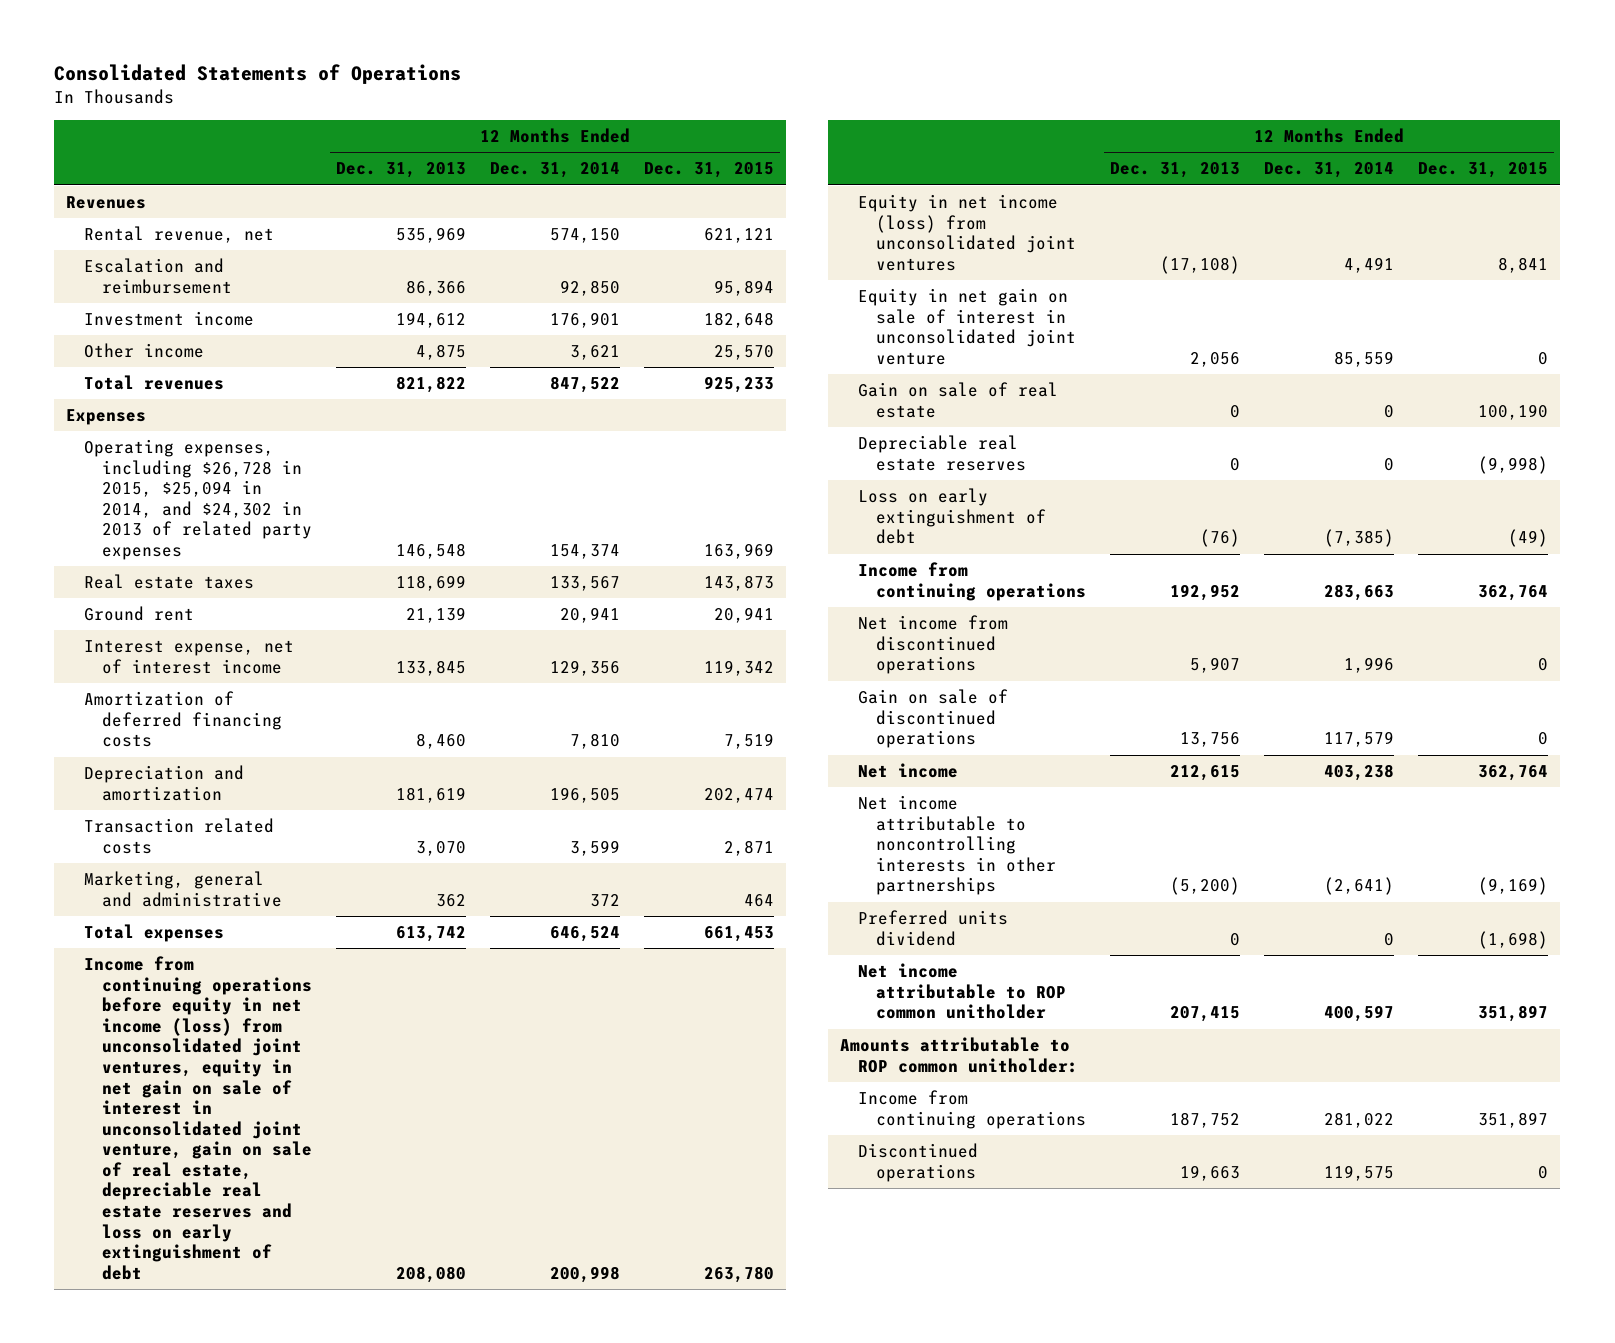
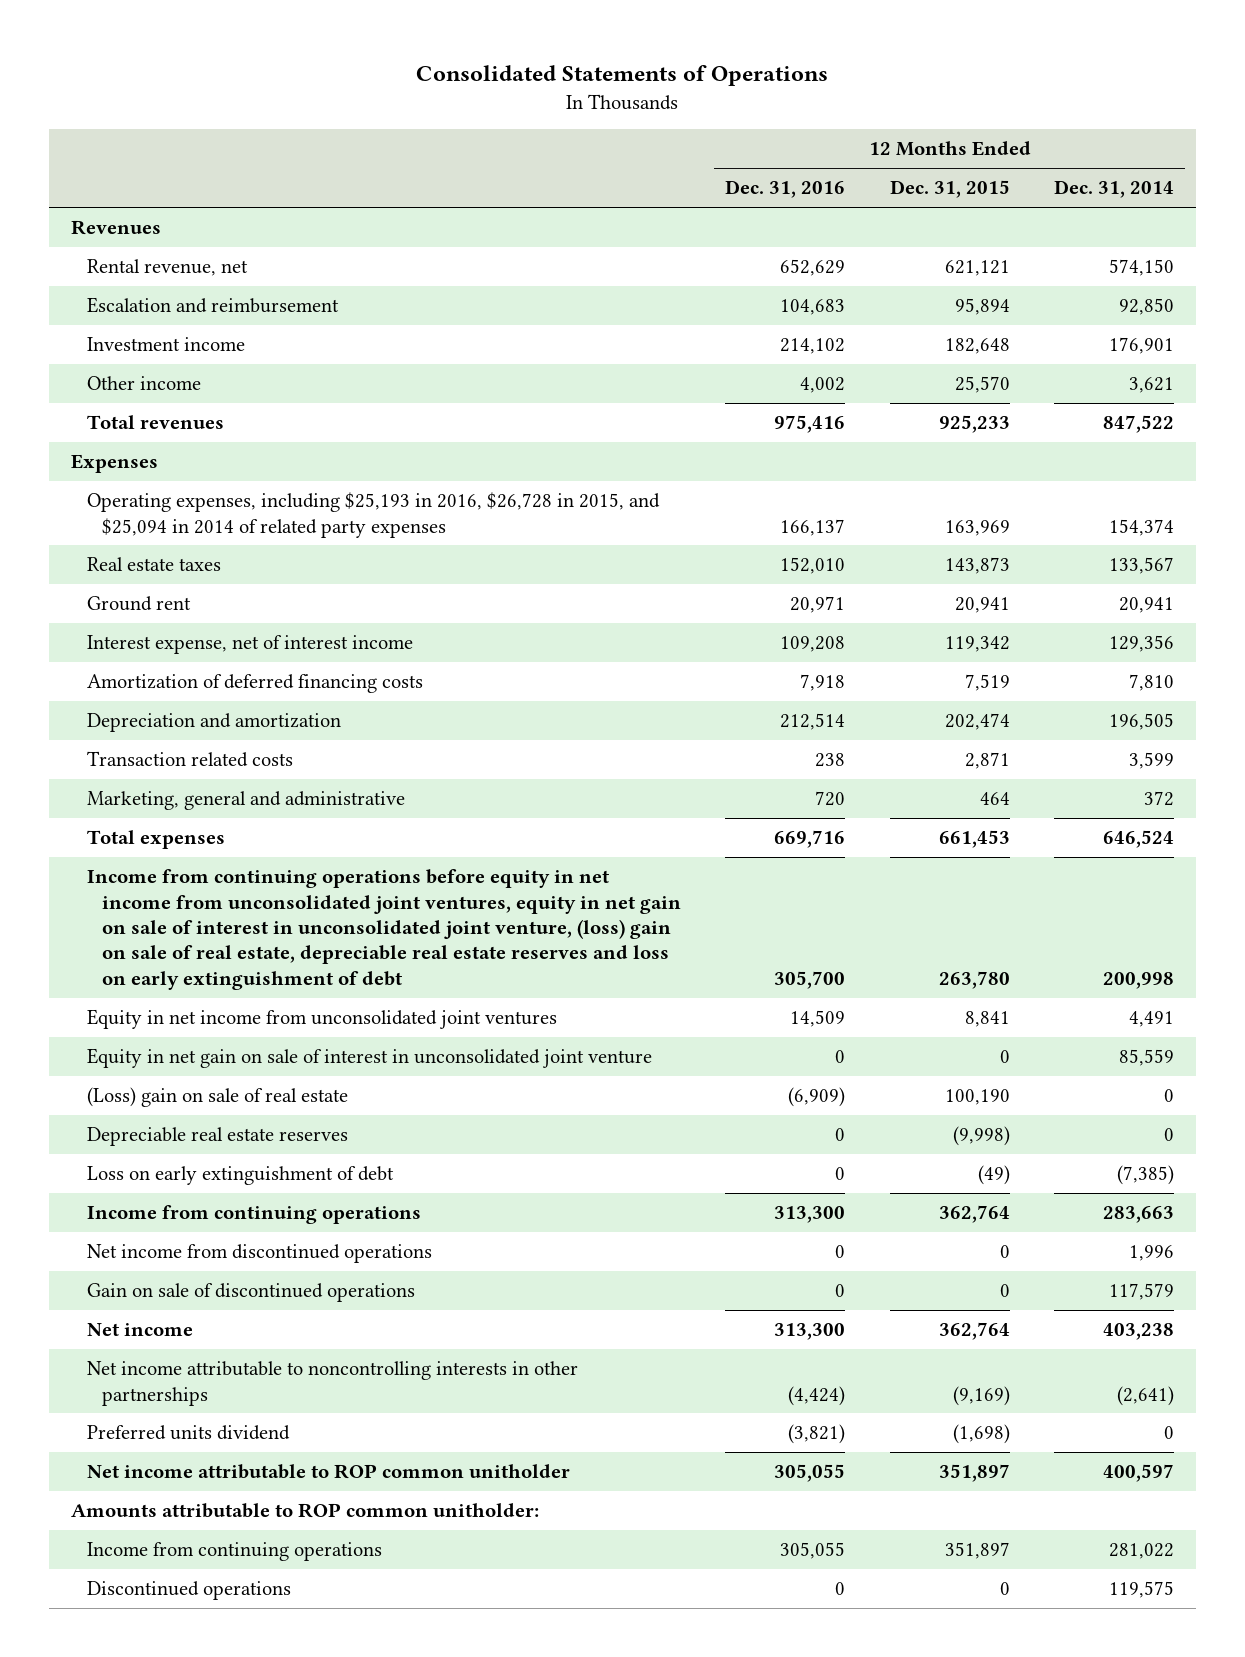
- | 12 Months Ended Dec. 31, 2013 | 12 Months Ended Dec. 31, 2014 | 12 Months Ended Dec. 31, 2015
+ | 12 Months Ended Dec. 31, 2016 | 12 Months Ended Dec. 31, 2015 | 12 Months Ended Dec. 31, 2014
- Operating expenses, including $26,728 in 2015, $25,094 in 2014, and $24,302 in 2013 of related party expenses | 146,548 | 154,374 | 163,969
+ Operating expenses, including $25,193 in 2016, $26,728 in 2015, and $25,094 in 2014 of related party expenses | 166,137 | 163,969 | 154,374
- Income from continuing operations before equity in net income (loss) from unconsolidated joint ventures, equity in net gain on sale of interest in unconsolidated joint venture, gain on sale of real estate, depreciable real estate reserves and loss on early extinguishment of debt | 208,080 | 200,998 | 263,780
- Equity in net income (loss) from unconsolidated joint ventures | (17,108) | 4,491 | 8,841
+ Income from continuing operations before equity in net income from unconsolidated joint ventures, equity in net gain on sale of interest in unconsolidated joint venture, (loss) gain on sale of real estate, depreciable real estate reserves and loss on early extinguishment of debt | 305,700 | 263,780 | 200,998
+ Equity in net income from unconsolidated joint ventures | 14,509 | 8,841 | 4,491
- Gain on sale of real estate | 0 | 0 | 100,190
+ (Loss) gain on sale of real estate | (6,909) | 100,190 | 0

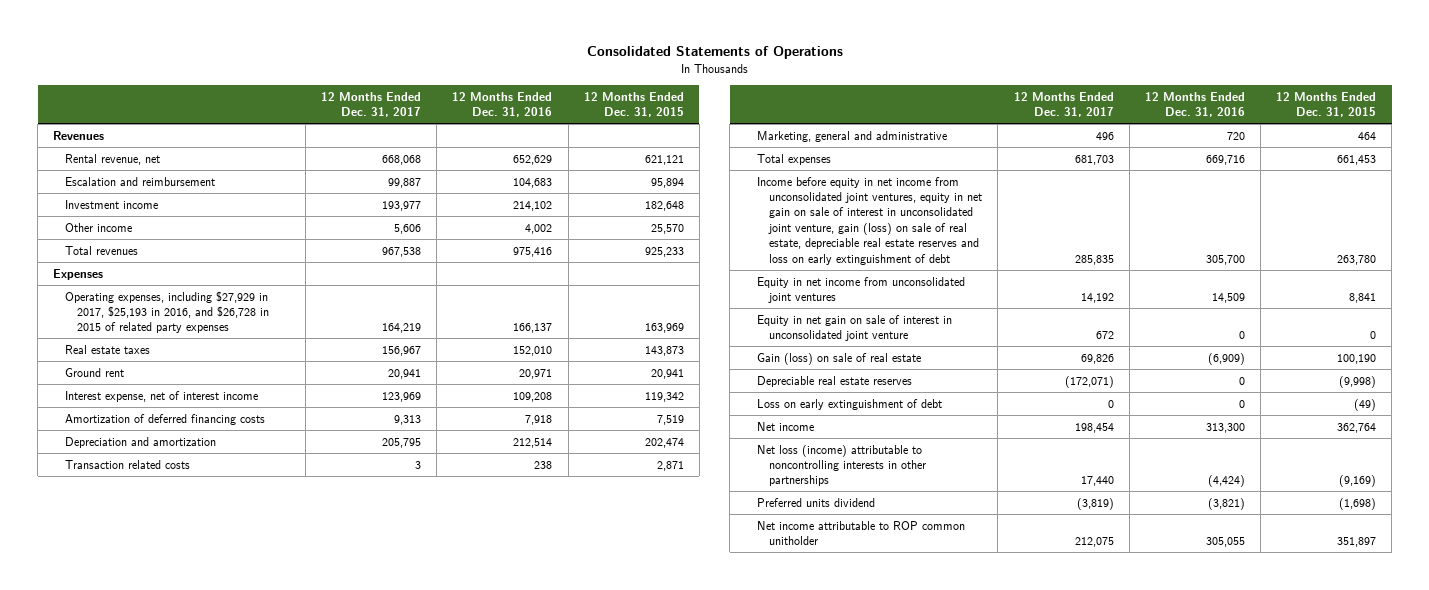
- | 12 Months Ended Dec. 31, 2016 | 12 Months Ended Dec. 31, 2015 | 12 Months Ended Dec. 31, 2014
+ | 12 Months Ended Dec. 31, 2017 | 12 Months Ended Dec. 31, 2016 | 12 Months Ended Dec. 31, 2015
- Operating expenses, including $25,193 in 2016, $26,728 in 2015, and $25,094 in 2014 of related party expenses | 166,137 | 163,969 | 154,374
+ Operating expenses, including $27,929 in 2017, $25,193 in 2016, and $26,728 in 2015 of related party expenses | 164,219 | 166,137 | 163,969
- Income from continuing operations before equity in net income from unconsolidated joint ventures, equity in net gain on sale of interest in unconsolidated joint venture, (loss) gain on sale of real estate, depreciable real estate reserves and loss on early extinguishment of debt | 305,700 | 263,780 | 200,998
+ Income before equity in net income from unconsolidated joint ventures, equity in net gain on sale of interest in unconsolidated joint venture, gain (loss) on sale of real estate, depreciable real estate reserves and loss on early extinguishment of debt | 285,835 | 305,700 | 263,780
- (Loss) gain on sale of real estate | (6,909) | 100,190 | 0
+ Gain (loss) on sale of real estate | 69,826 | (6,909) | 100,190
- Income from continuing operations | 313,300 | 362,764 | 283,663
- Net income from discontinued operations | 0 | 0 | 1,996
- Gain on sale of discontinued operations | 0 | 0 | 117,579
- Net income attributable to noncontrolling interests in other partnerships | (4,424) | (9,169) | (2,641)
+ Net loss (income) attributable to noncontrolling interests in other partnerships | 17,440 | (4,424) | (9,169)
- Amounts attributable to ROP common unitholder:
- Income from continuing operations | 305,055 | 351,897 | 281,022
- Discontinued operations | 0 | 0 | 119,575

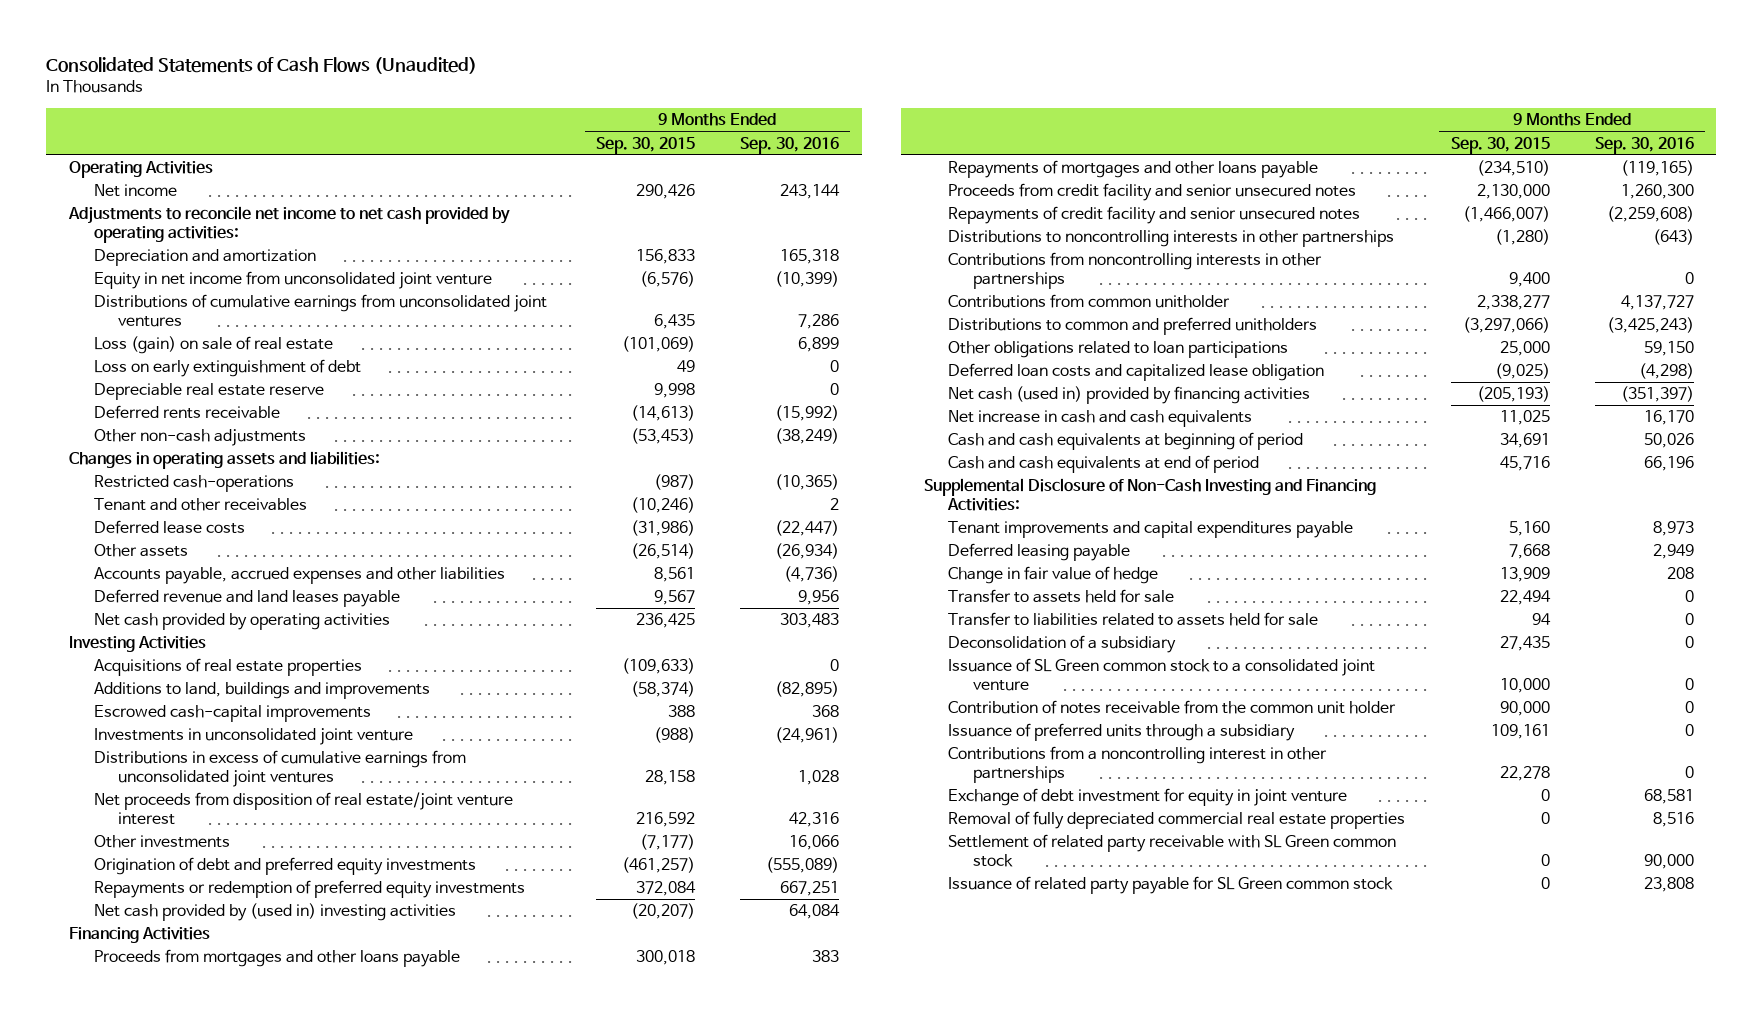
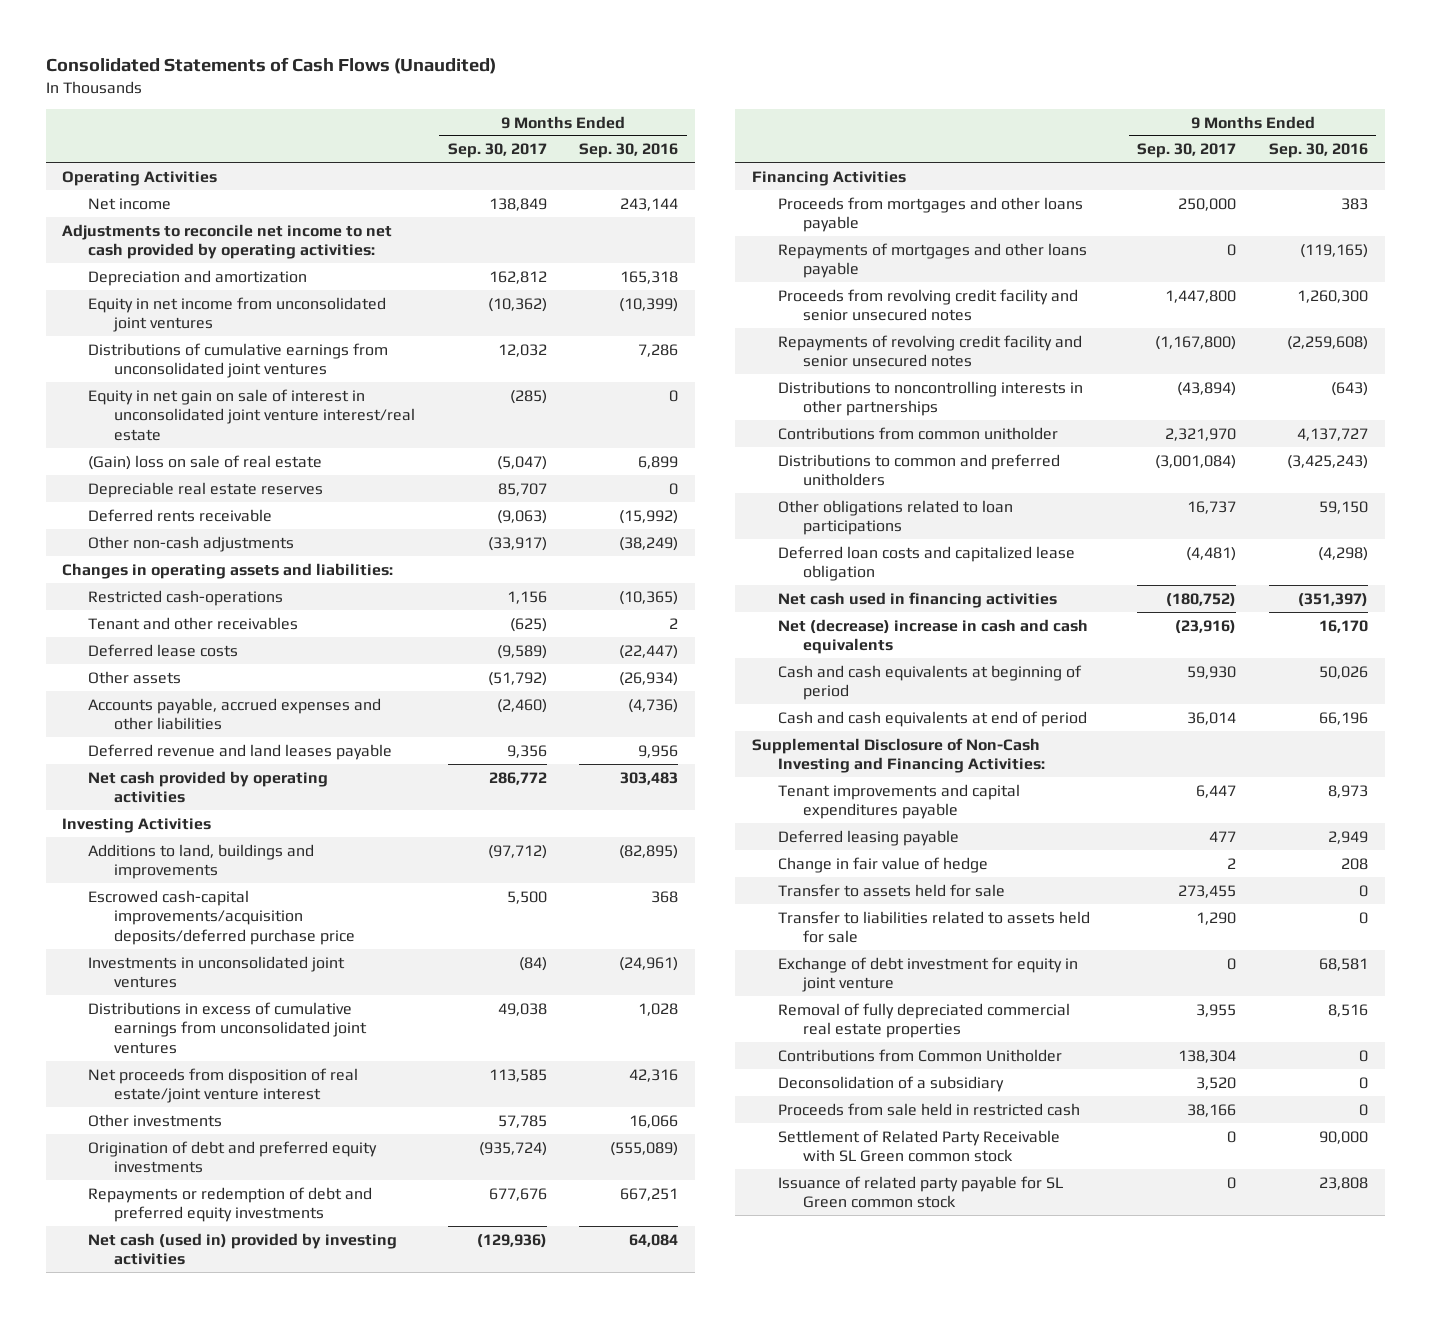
- | 9 Months Ended Sep. 30, 2015 | 9 Months Ended Sep. 30, 2016
+ | 9 Months Ended Sep. 30, 2017 | 9 Months Ended Sep. 30, 2016
- Equity in net income from unconsolidated joint venture | (6,576) | (10,399)
+ Equity in net income from unconsolidated joint ventures | (10,362) | (10,399)
- Loss (gain) on sale of real estate | (101,069) | 6,899
- Loss on early extinguishment of debt | 49 | 0
- Depreciable real estate reserve | 9,998 | 0
+ Equity in net gain on sale of interest in unconsolidated joint venture interest/real estate | (285) | 0
+ (Gain) loss on sale of real estate | (5,047) | 6,899
+ Depreciable real estate reserves | 85,707 | 0
- Acquisitions of real estate properties | (109,633) | 0
- Escrowed cash-capital improvements | 388 | 368
- Investments in unconsolidated joint venture | (988) | (24,961)
+ Escrowed cash-capital improvements/acquisition deposits/deferred purchase price | 5,500 | 368
+ Investments in unconsolidated joint ventures | (84) | (24,961)
- Repayments or redemption of preferred equity investments | 372,084 | 667,251
- Net cash provided by (used in) investing activities | (20,207) | 64,084
+ Repayments or redemption of debt and preferred equity investments | 677,676 | 667,251
+ Net cash (used in) provided by investing activities | (129,936) | 64,084
- Proceeds from credit facility and senior unsecured notes | 2,130,000 | 1,260,300
- Repayments of credit facility and senior unsecured notes | (1,466,007) | (2,259,608)
+ Proceeds from revolving credit facility and senior unsecured notes | 1,447,800 | 1,260,300
+ Repayments of revolving credit facility and senior unsecured notes | (1,167,800) | (2,259,608)
- Contributions from noncontrolling interests in other partnerships | 9,400 | 0
- Net cash (used in) provided by financing activities | (205,193) | (351,397)
- Net increase in cash and cash equivalents | 11,025 | 16,170
+ Net cash used in financing activities | (180,752) | (351,397)
+ Net (decrease) increase in cash and cash equivalents | (23,916) | 16,170
- Issuance of SL Green common stock to a consolidated joint venture | 10,000 | 0
- Contribution of notes receivable from the common unit holder | 90,000 | 0
- Issuance of preferred units through a subsidiary | 109,161 | 0
- Contributions from a noncontrolling interest in other partnerships | 22,278 | 0
- Settlement of related party receivable with SL Green common stock | 0 | 90,000
+ Contributions from Common Unitholder | 138,304 | 0
moved down: Deconsolidation of a subsidiary | 3,520 | 0
+ Proceeds from sale held in restricted cash | 38,166 | 0
+ Settlement of Related Party Receivable with SL Green common stock | 0 | 90,000

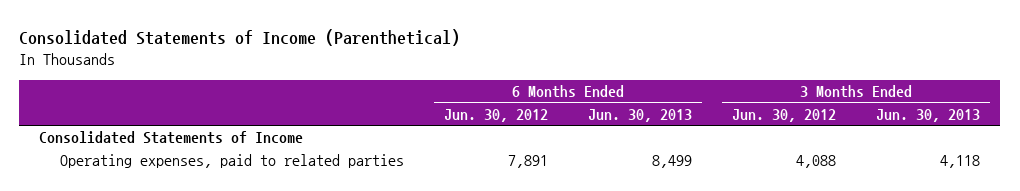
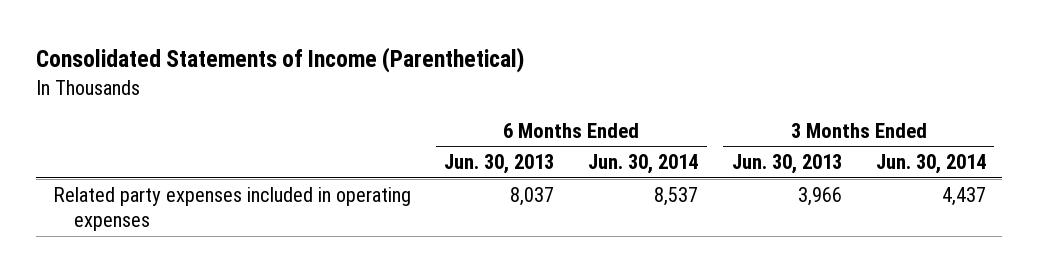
- | 6 Months Ended Jun. 30, 2012 | 6 Months Ended Jun. 30, 2013 | 3 Months Ended Jun. 30, 2012 | 3 Months Ended Jun. 30, 2013
+ | 6 Months Ended Jun. 30, 2013 | 6 Months Ended Jun. 30, 2014 | 3 Months Ended Jun. 30, 2013 | 3 Months Ended Jun. 30, 2014
- Consolidated Statements of Income
- Operating expenses, paid to related parties | 7,891 | 8,499 | 4,088 | 4,118
+ Related party expenses included in operating expenses | 8,037 | 8,537 | 3,966 | 4,437

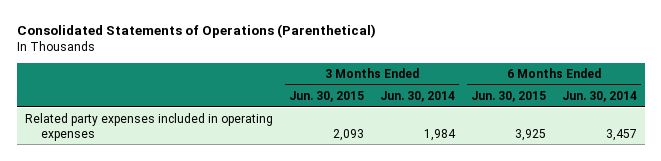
- Consolidated Statements of Income (Parenthetical)
+ Consolidated Statements of Operations (Parenthetical)
- | 6 Months Ended Jun. 30, 2013 | 6 Months Ended Jun. 30, 2014 | 3 Months Ended Jun. 30, 2013 | 3 Months Ended Jun. 30, 2014
+ | 3 Months Ended Jun. 30, 2015 | 3 Months Ended Jun. 30, 2014 | 6 Months Ended Jun. 30, 2015 | 6 Months Ended Jun. 30, 2014
- Related party expenses included in operating expenses | 8,037 | 8,537 | 3,966 | 4,437
+ Related party expenses included in operating expenses | 2,093 | 1,984 | 3,925 | 3,457

